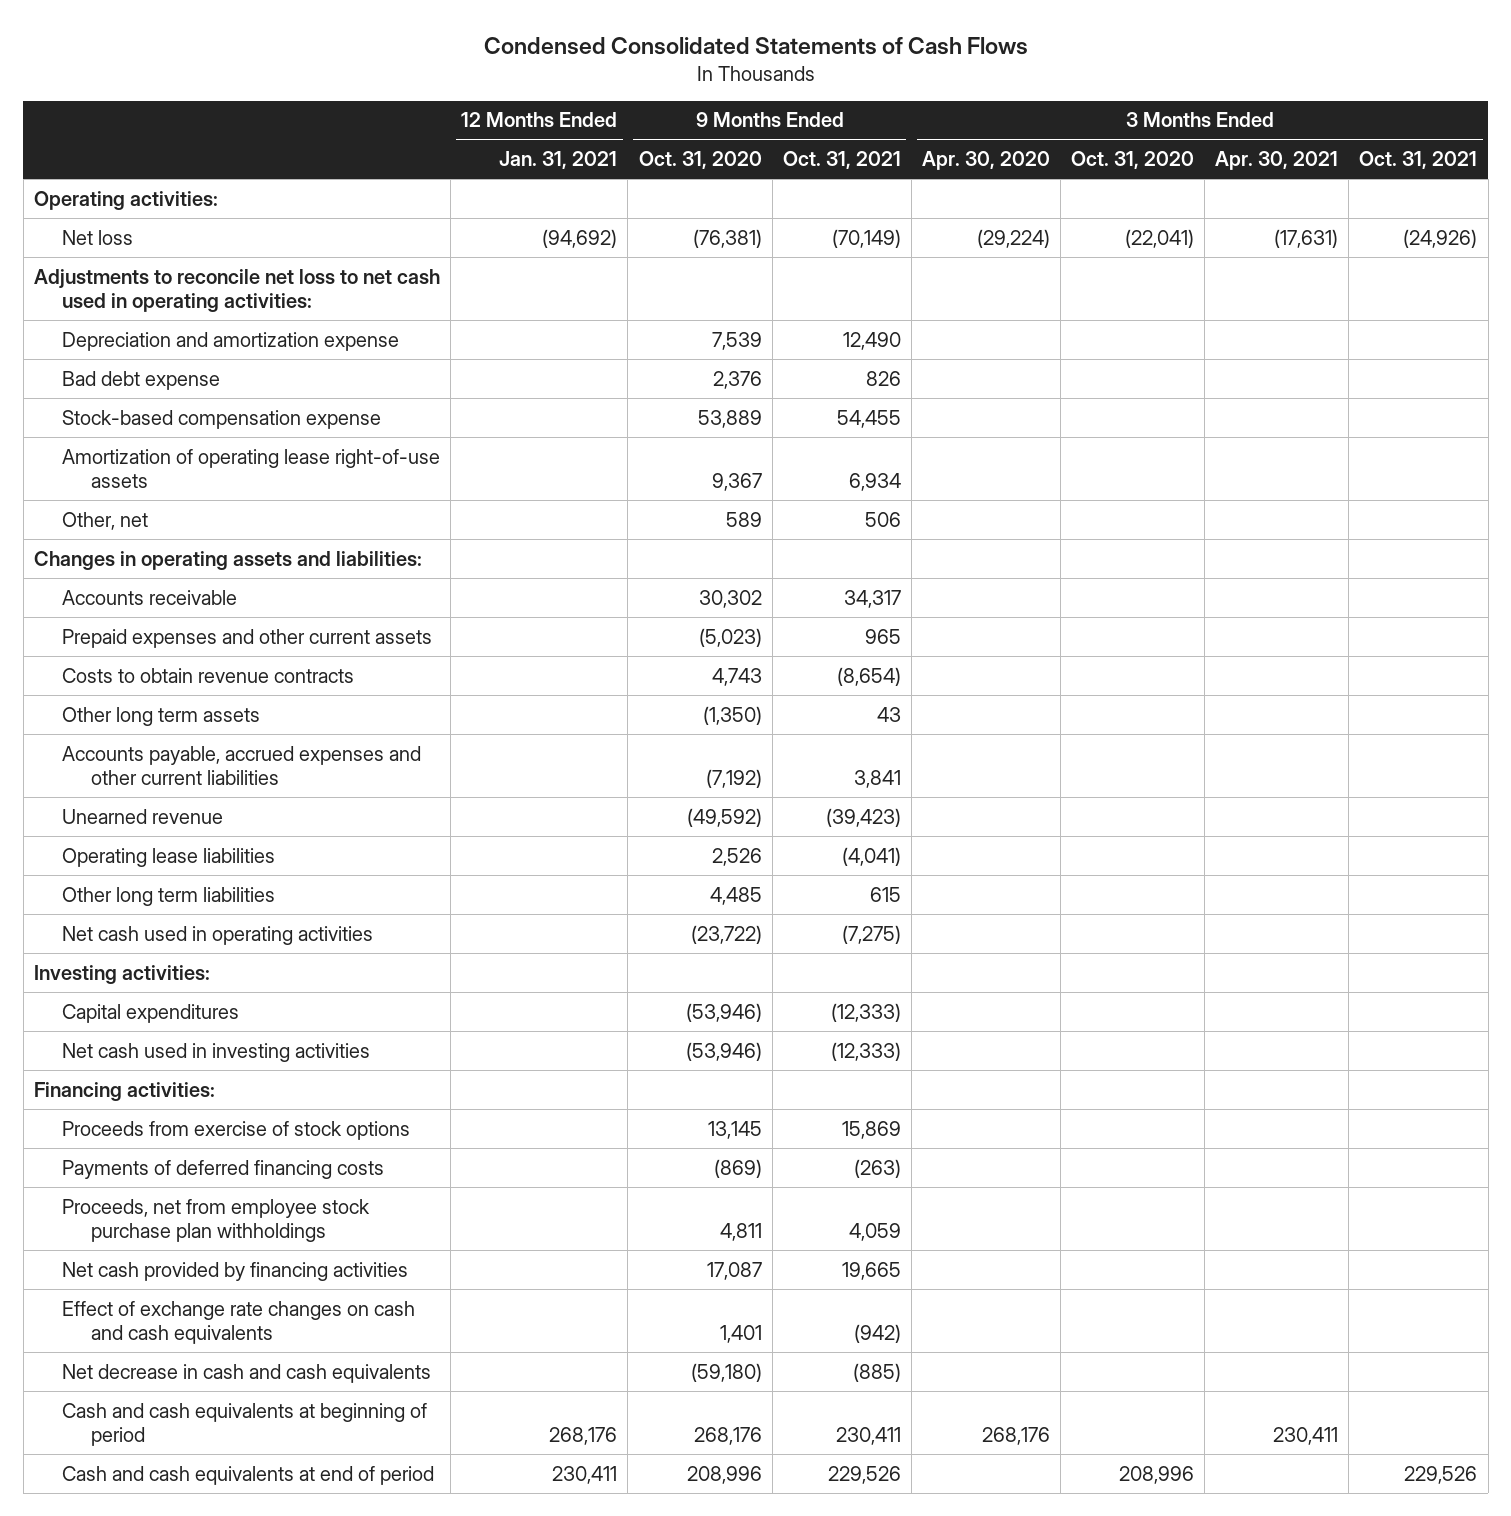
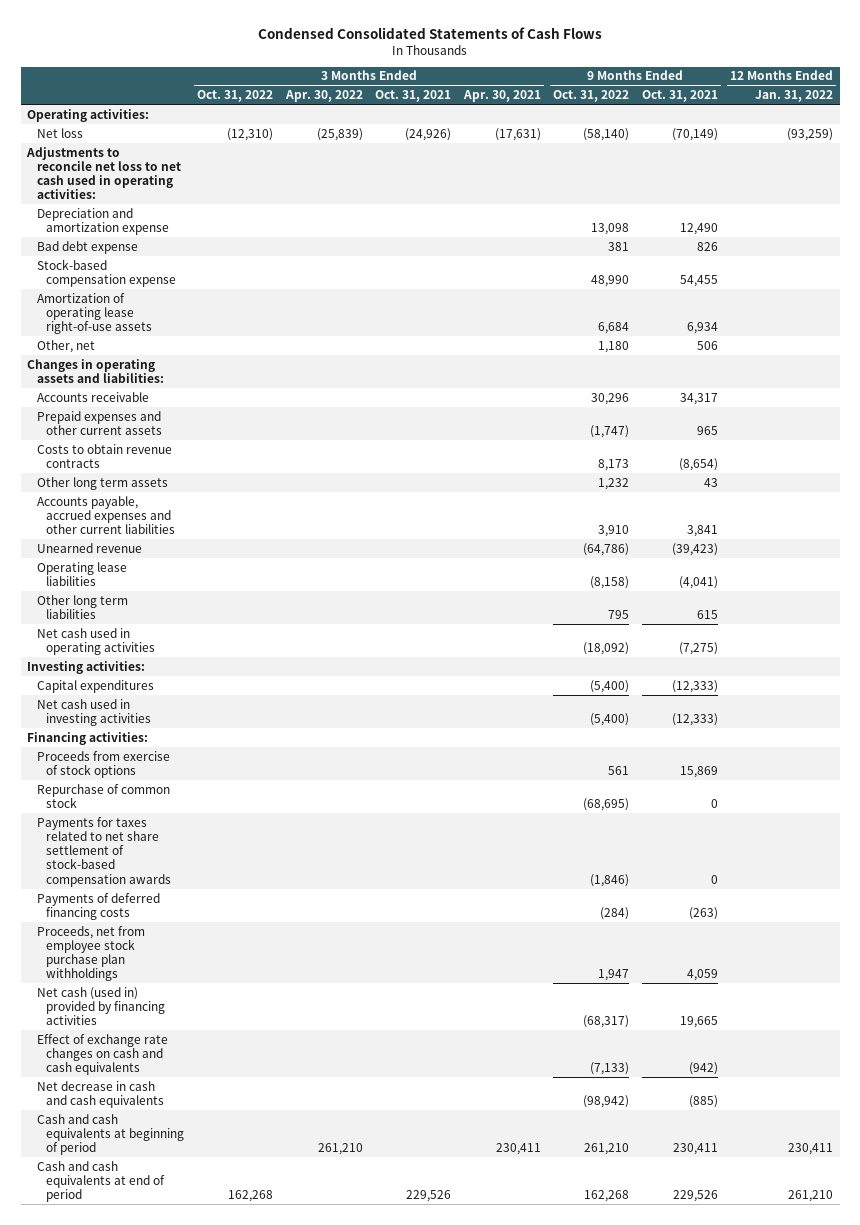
- | 12 Months Ended Jan. 31, 2021 | 9 Months Ended Oct. 31, 2020 | 9 Months Ended Oct. 31, 2021 | 3 Months Ended Apr. 30, 2020 | 3 Months Ended Oct. 31, 2020 | 3 Months Ended Apr. 30, 2021 | 3 Months Ended Oct. 31, 2021
+ | 3 Months Ended Oct. 31, 2022 | 3 Months Ended Apr. 30, 2022 | 3 Months Ended Oct. 31, 2021 | 3 Months Ended Apr. 30, 2021 | 9 Months Ended Oct. 31, 2022 | 9 Months Ended Oct. 31, 2021 | 12 Months Ended Jan. 31, 2022
+ Repurchase of common stock | | | | | (68,695) | 0 |
+ Payments for taxes related to net share settlement of stock-based compensation awards | | | | | (1,846) | 0 |
- Net cash provided by financing activities | | 17,087 | 19,665 | | | |
+ Net cash (used in) provided by financing activities | | | | | (68,317) | 19,665 |

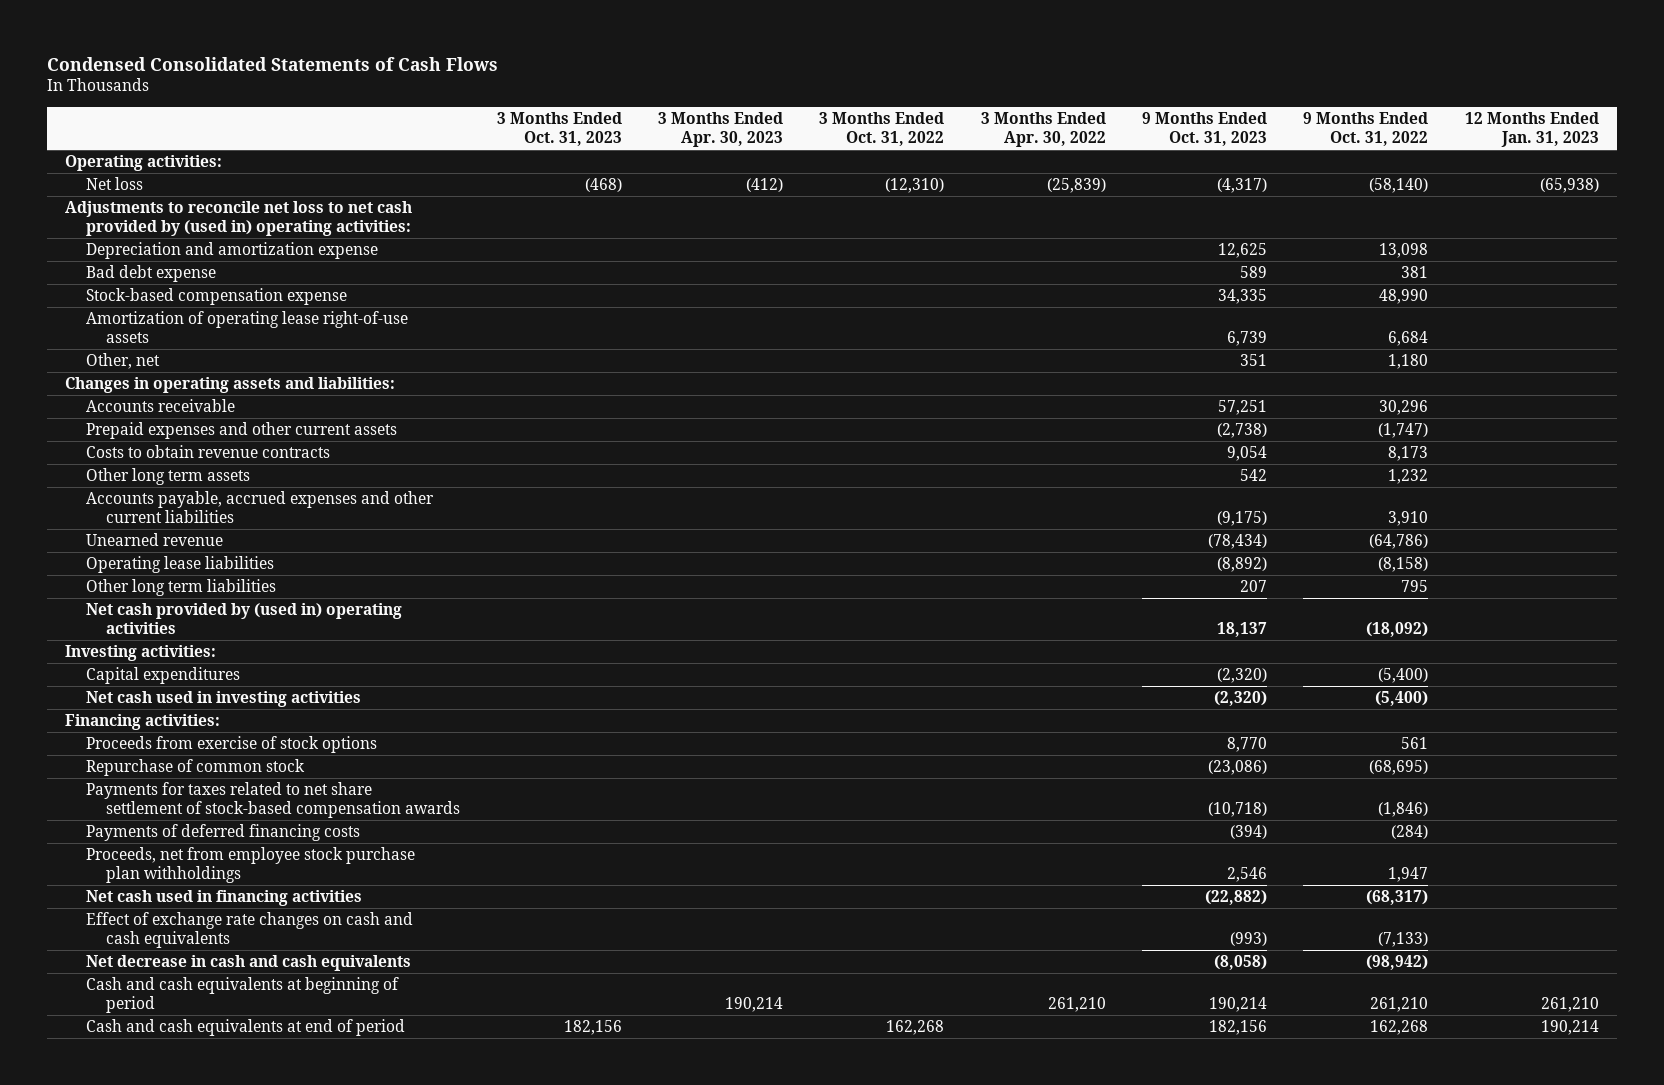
- | 3 Months Ended Oct. 31, 2022 | 3 Months Ended Apr. 30, 2022 | 3 Months Ended Oct. 31, 2021 | 3 Months Ended Apr. 30, 2021 | 9 Months Ended Oct. 31, 2022 | 9 Months Ended Oct. 31, 2021 | 12 Months Ended Jan. 31, 2022
+ | 3 Months Ended Oct. 31, 2023 | 3 Months Ended Apr. 30, 2023 | 3 Months Ended Oct. 31, 2022 | 3 Months Ended Apr. 30, 2022 | 9 Months Ended Oct. 31, 2023 | 9 Months Ended Oct. 31, 2022 | 12 Months Ended Jan. 31, 2023
- Adjustments to reconcile net loss to net cash used in operating activities:
+ Adjustments to reconcile net loss to net cash provided by (used in) operating activities:
- Net cash used in operating activities | | | | | (18,092) | (7,275) |
+ Net cash provided by (used in) operating activities | | | | | 18,137 | (18,092) |
- Net cash (used in) provided by financing activities | | | | | (68,317) | 19,665 |
+ Net cash used in financing activities | | | | | (22,882) | (68,317) |

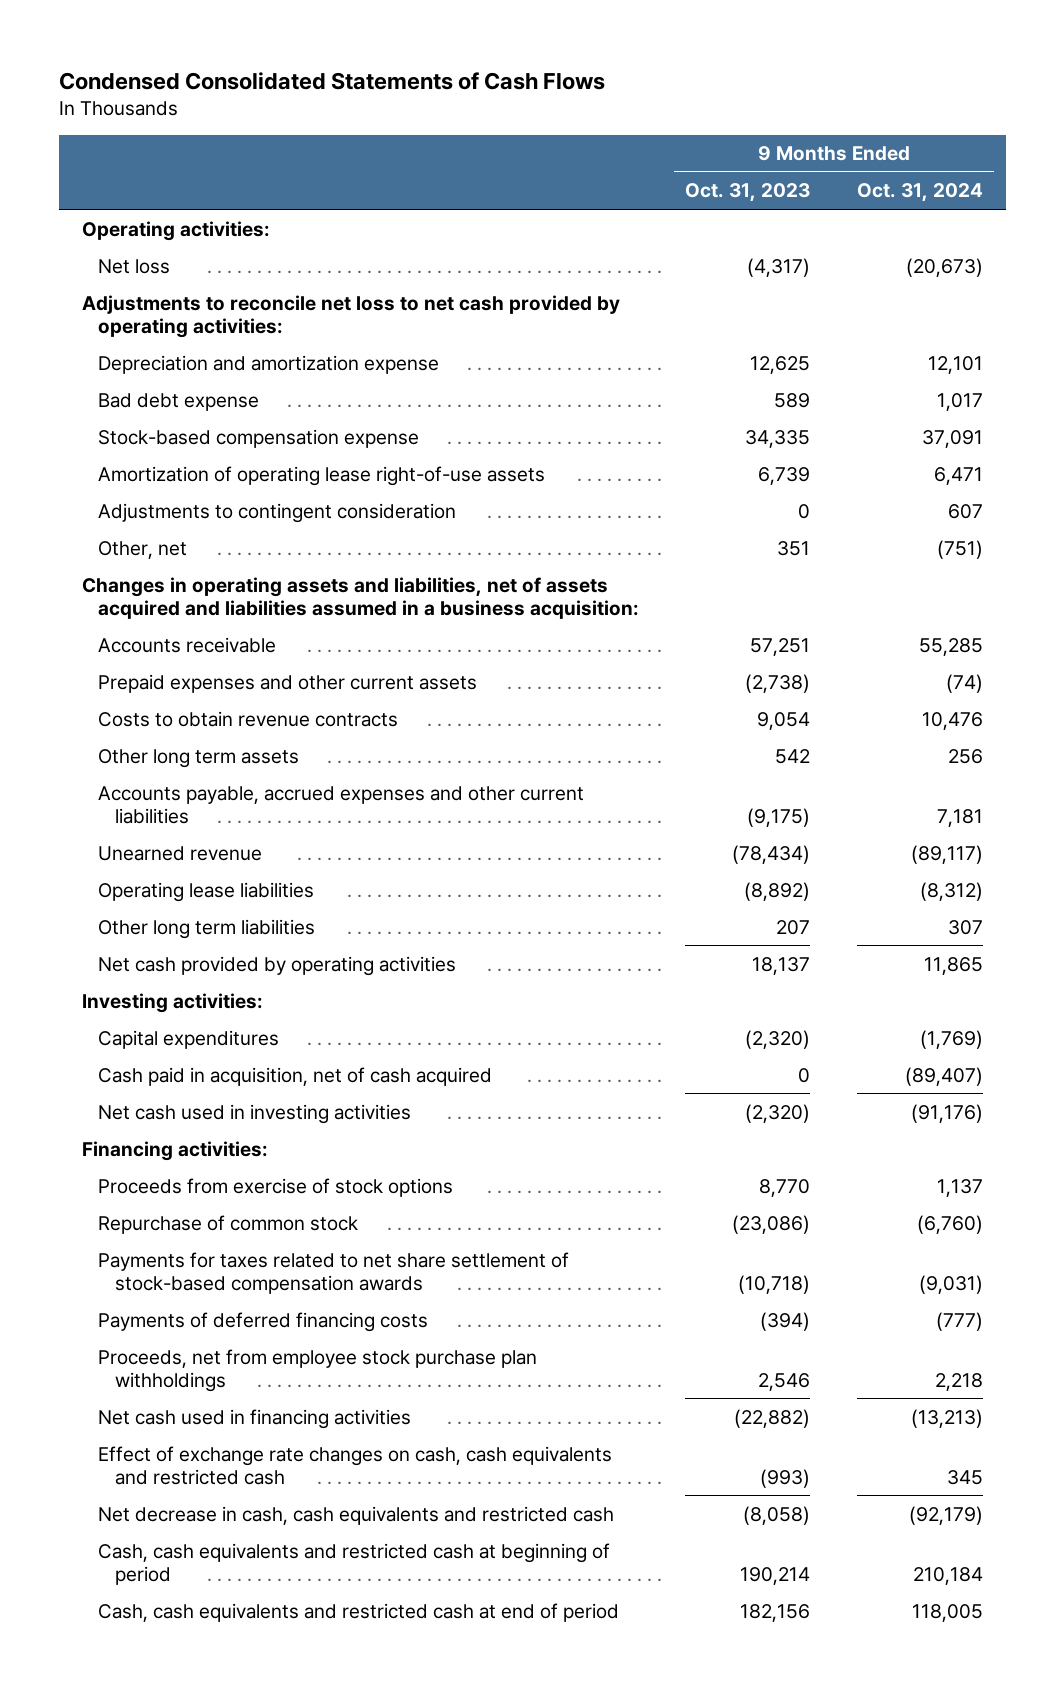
- | 3 Months Ended Oct. 31, 2023 | 3 Months Ended Apr. 30, 2023 | 3 Months Ended Oct. 31, 2022 | 3 Months Ended Apr. 30, 2022 | 9 Months Ended Oct. 31, 2023 | 9 Months Ended Oct. 31, 2022 | 12 Months Ended Jan. 31, 2023
+ | 9 Months Ended Oct. 31, 2023 | 9 Months Ended Oct. 31, 2024
- Adjustments to reconcile net loss to net cash provided by (used in) operating activities:
+ Adjustments to reconcile net loss to net cash provided by operating activities:
+ Adjustments to contingent consideration | 0 | 607
- Changes in operating assets and liabilities:
+ Changes in operating assets and liabilities, net of assets acquired and liabilities assumed in a business acquisition:
- Net cash provided by (used in) operating activities | | | | | 18,137 | (18,092) |
+ Net cash provided by operating activities | 18,137 | 11,865
+ Cash paid in acquisition, net of cash acquired | 0 | (89,407)
- Effect of exchange rate changes on cash and cash equivalents | | | | | (993) | (7,133) |
- Net decrease in cash and cash equivalents | | | | | (8,058) | (98,942) |
- Cash and cash equivalents at beginning of period | | 190,214 | | 261,210 | 190,214 | 261,210 | 261,210
- Cash and cash equivalents at end of period | 182,156 | | 162,268 | | 182,156 | 162,268 | 190,214
+ Effect of exchange rate changes on cash, cash equivalents and restricted cash | (993) | 345
+ Net decrease in cash, cash equivalents and restricted cash | (8,058) | (92,179)
+ Cash, cash equivalents and restricted cash at beginning of period | 190,214 | 210,184
+ Cash, cash equivalents and restricted cash at end of period | 182,156 | 118,005

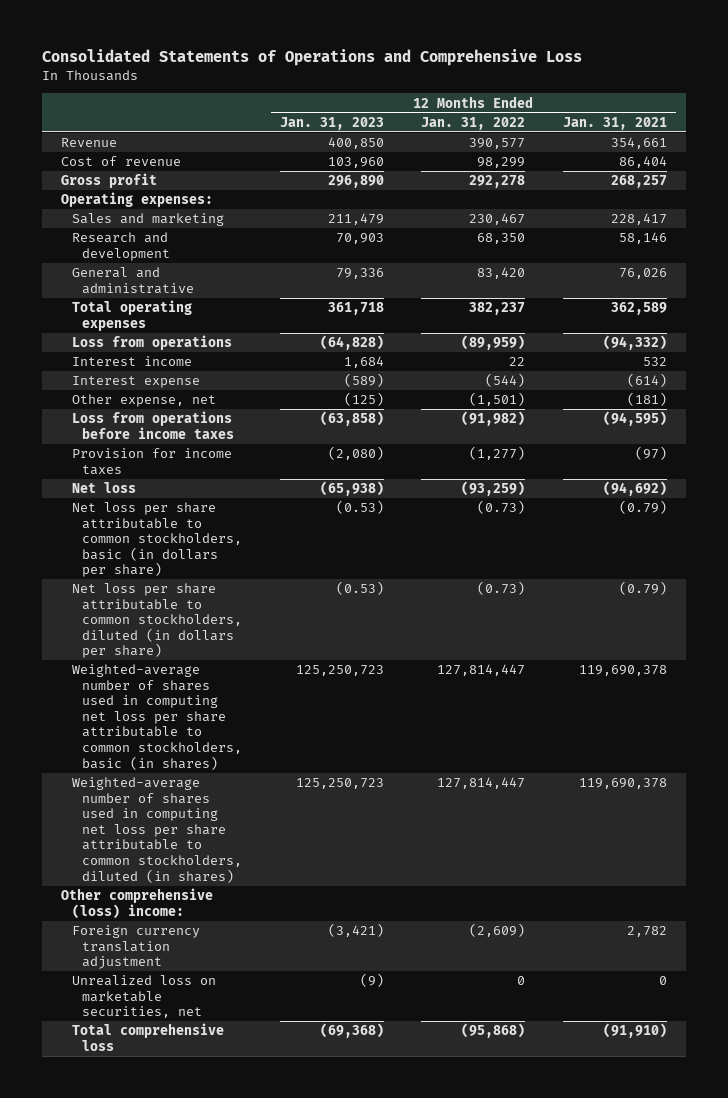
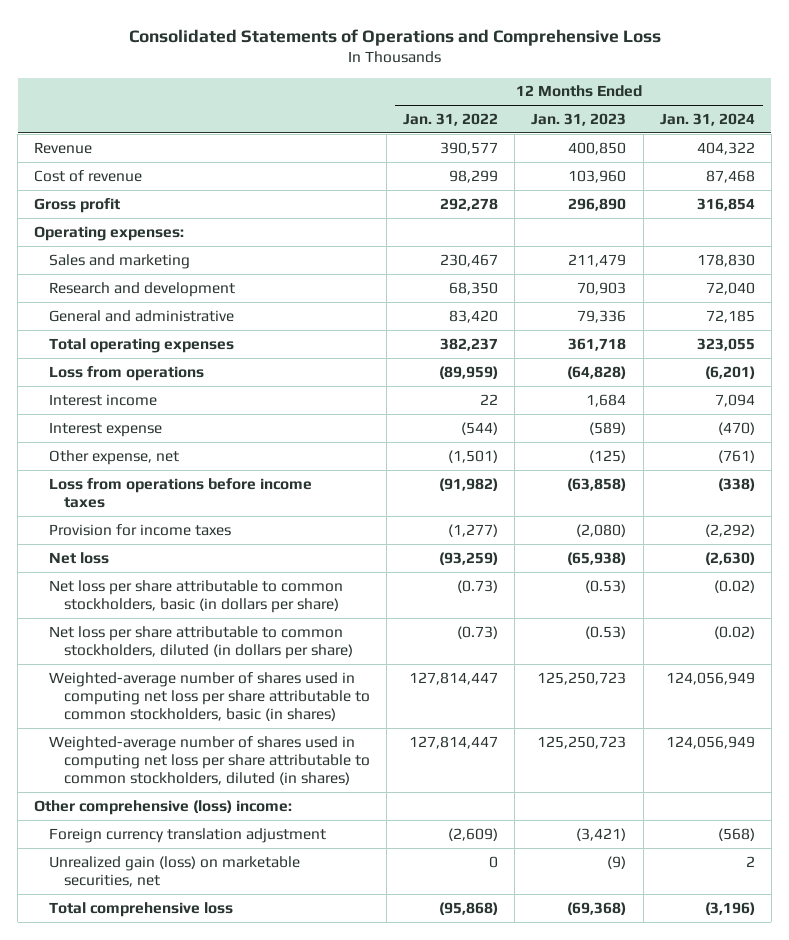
- | 12 Months Ended Jan. 31, 2023 | 12 Months Ended Jan. 31, 2022 | 12 Months Ended Jan. 31, 2021
+ | 12 Months Ended Jan. 31, 2022 | 12 Months Ended Jan. 31, 2023 | 12 Months Ended Jan. 31, 2024
- Unrealized loss on marketable securities, net | (9) | 0 | 0
+ Unrealized gain (loss) on marketable securities, net | 0 | (9) | 2

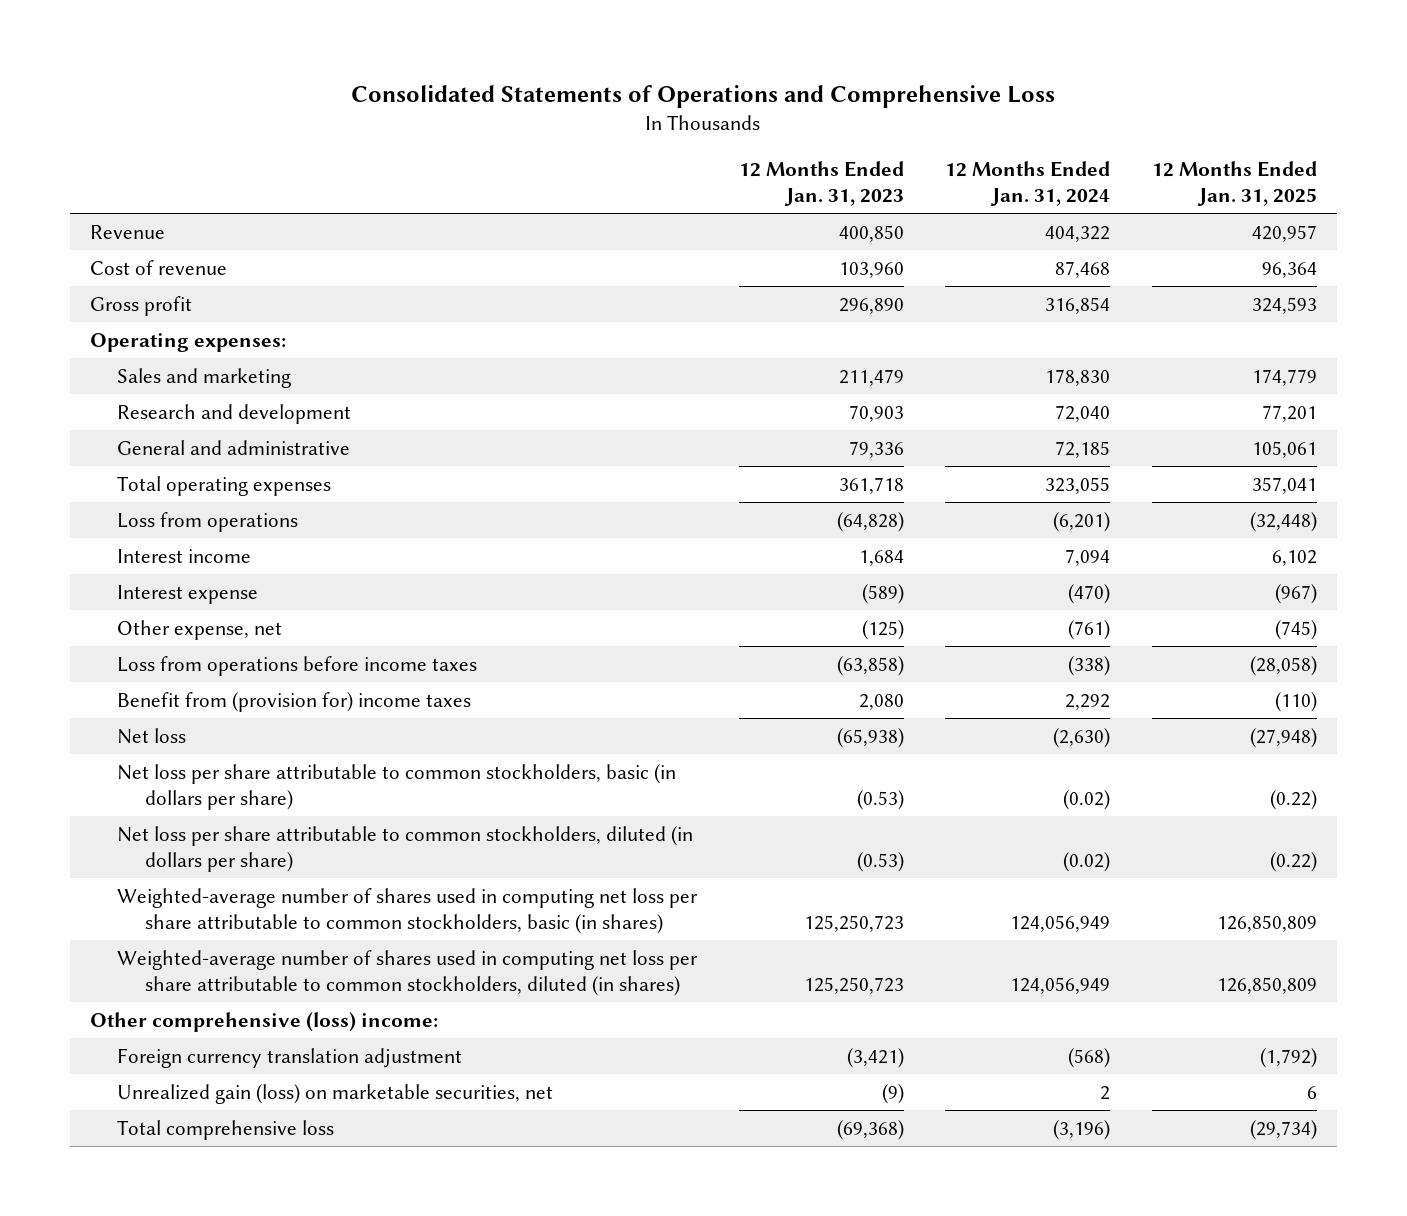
- | 12 Months Ended Jan. 31, 2022 | 12 Months Ended Jan. 31, 2023 | 12 Months Ended Jan. 31, 2024
+ | 12 Months Ended Jan. 31, 2023 | 12 Months Ended Jan. 31, 2024 | 12 Months Ended Jan. 31, 2025
- Provision for income taxes | (1,277) | (2,080) | (2,292)
+ Benefit from (provision for) income taxes | 2,080 | 2,292 | (110)

